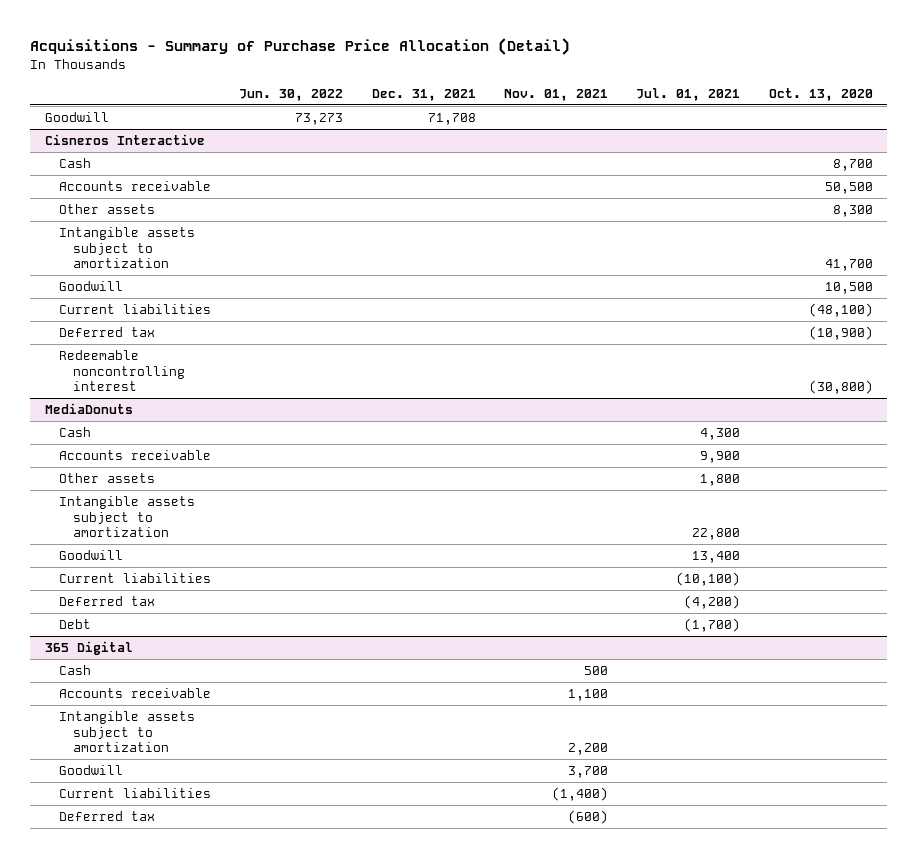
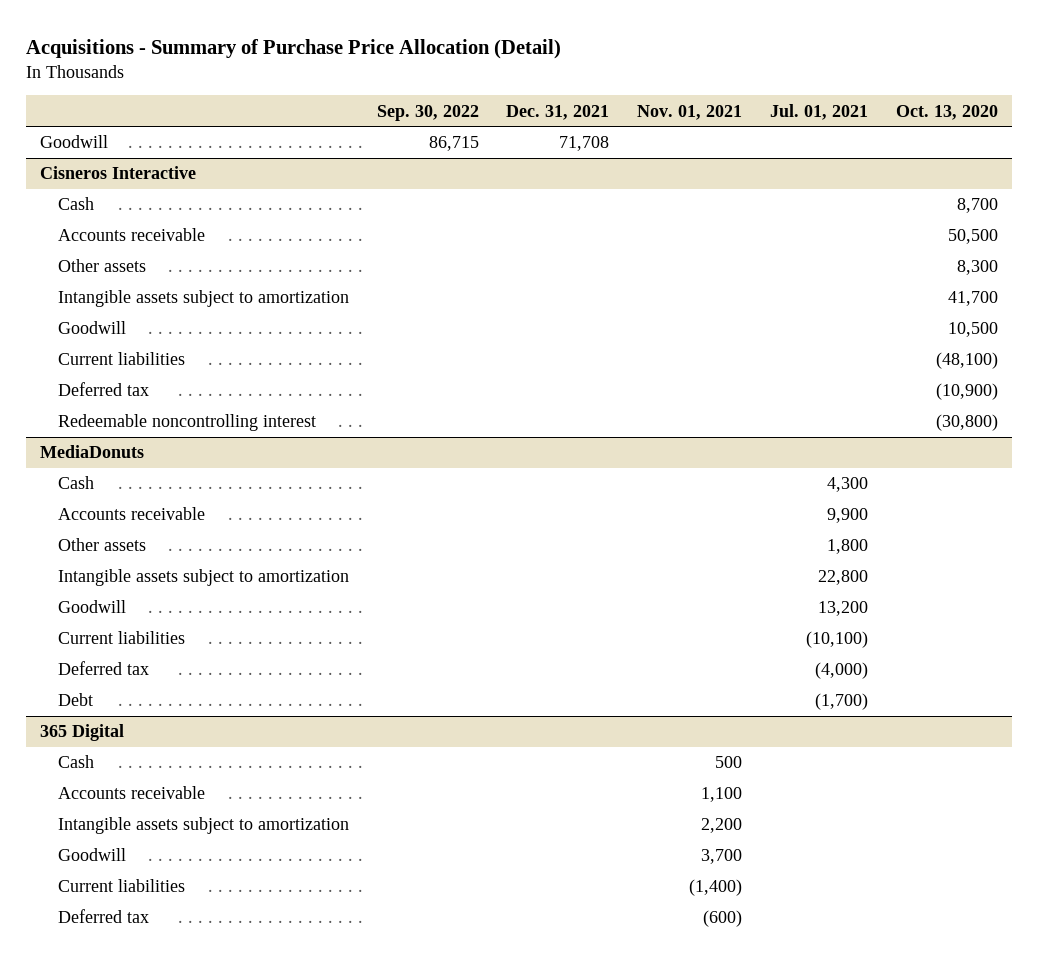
- | Jun. 30, 2022 | Dec. 31, 2021 | Nov. 01, 2021 | Jul. 01, 2021 | Oct. 13, 2020
+ | Sep. 30, 2022 | Dec. 31, 2021 | Nov. 01, 2021 | Jul. 01, 2021 | Oct. 13, 2020
@ MediaDonuts
- Goodwill | | | | 13,400 |
+ Goodwill | | | | 13,200 |
- Deferred tax | | | | (4,200) |
+ Deferred tax | | | | (4,000) |

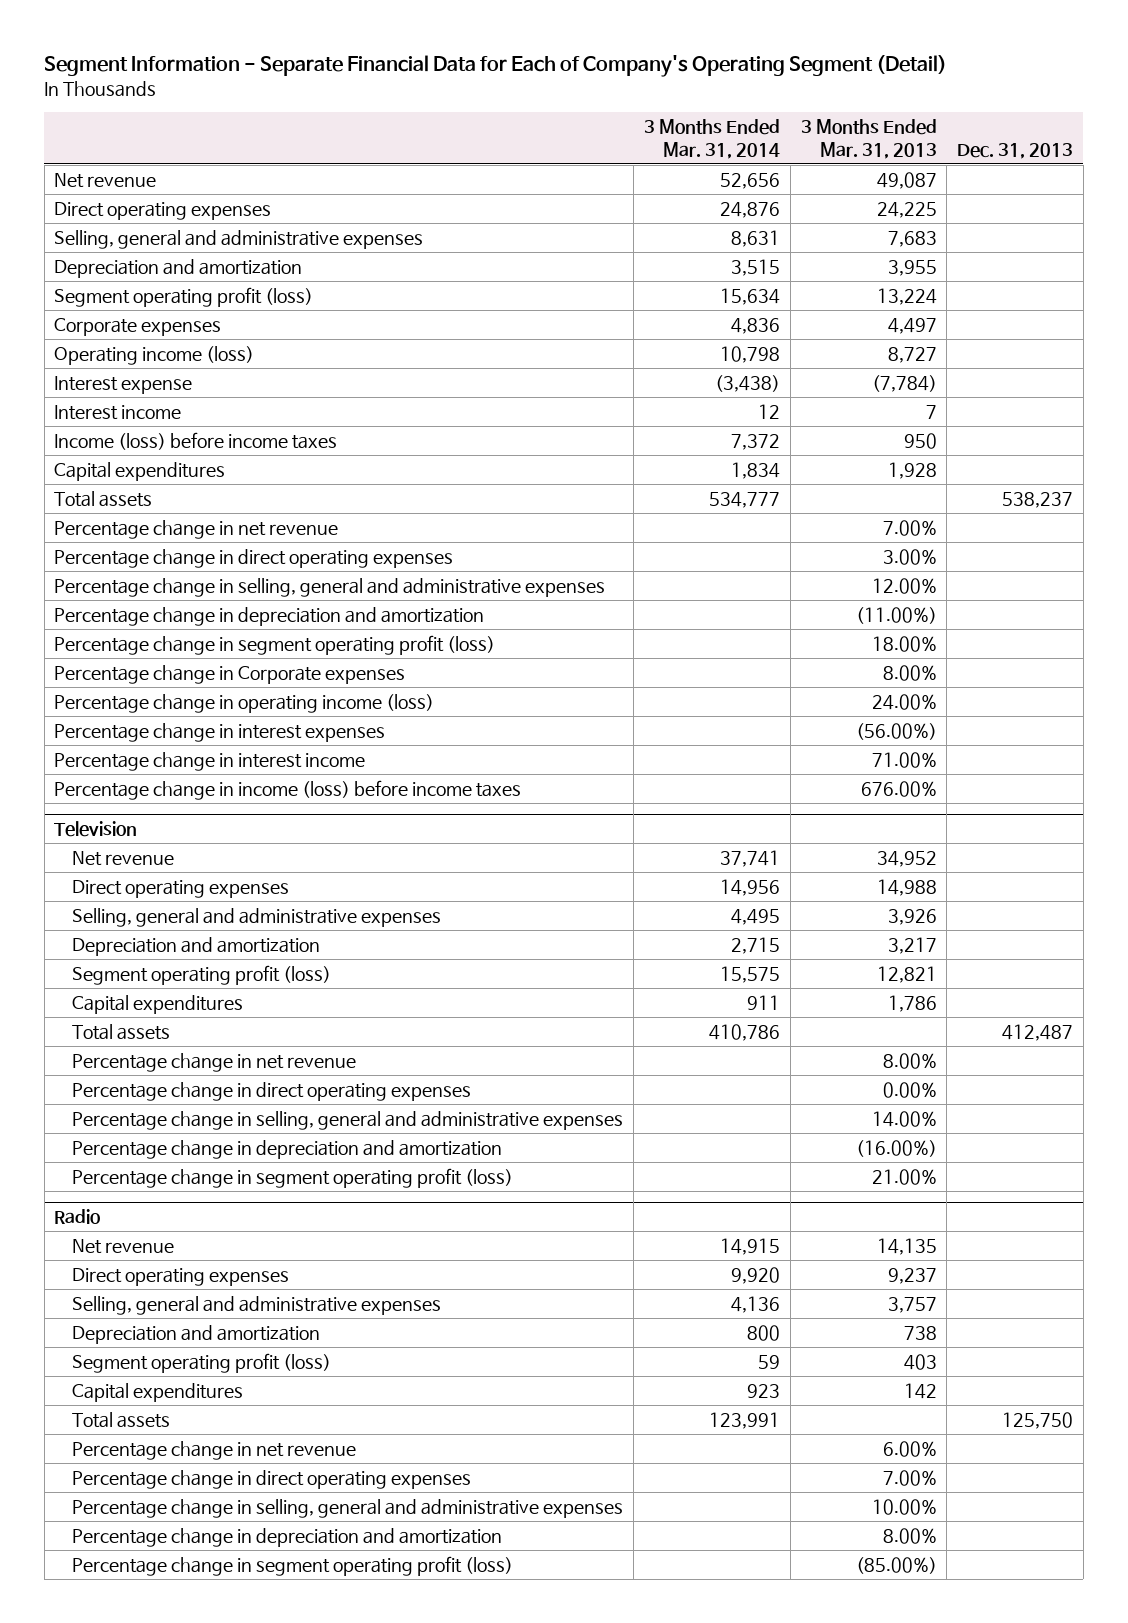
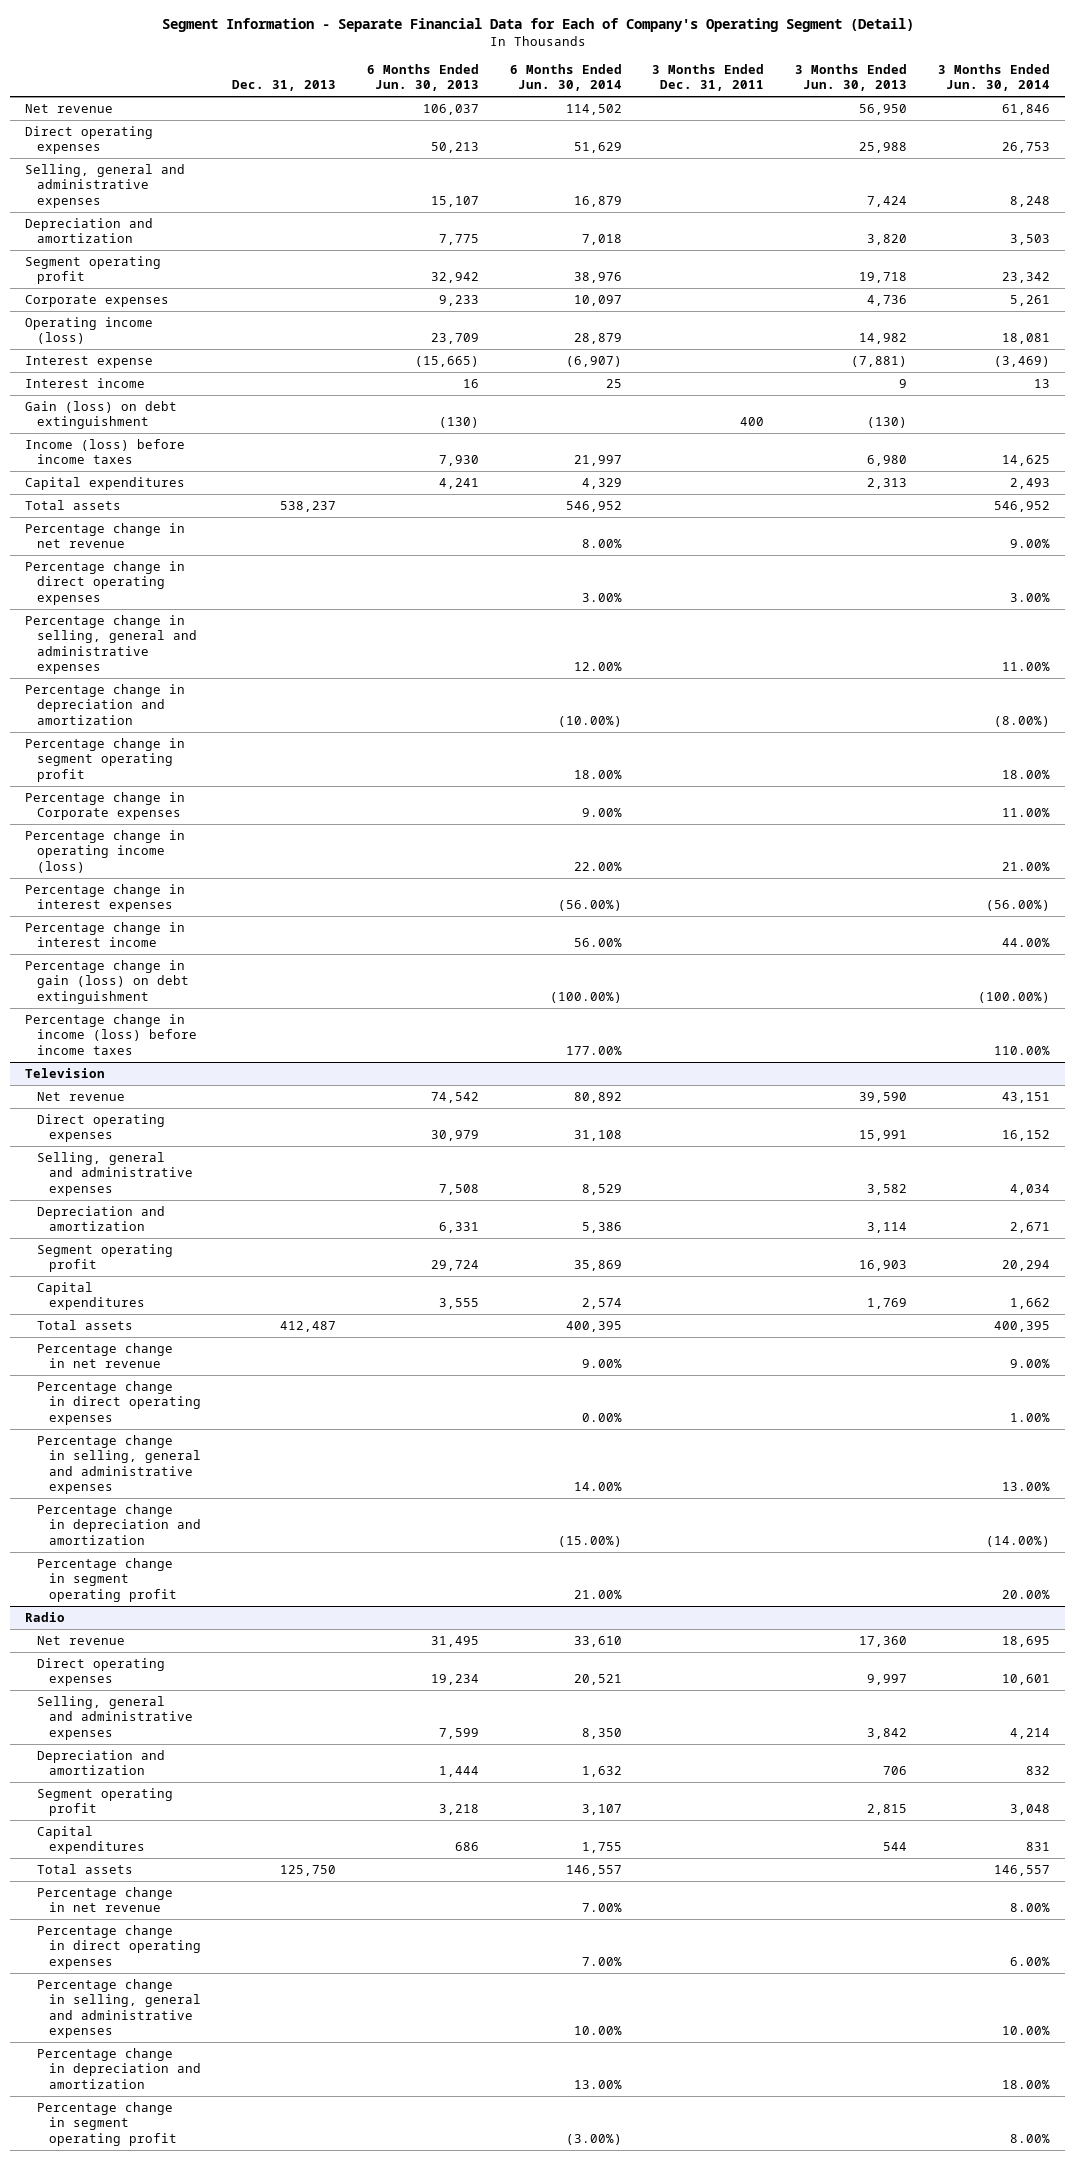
- | 3 Months Ended Mar. 31, 2014 | 3 Months Ended Mar. 31, 2013 | Dec. 31, 2013
+ | Dec. 31, 2013 | 6 Months Ended Jun. 30, 2013 | 6 Months Ended Jun. 30, 2014 | 3 Months Ended Dec. 31, 2011 | 3 Months Ended Jun. 30, 2013 | 3 Months Ended Jun. 30, 2014
- Segment operating profit (loss) | 15,634 | 13,224 |
+ Segment operating profit | | 32,942 | 38,976 | | 19,718 | 23,342
+ Gain (loss) on debt extinguishment | | (130) | | 400 | (130) |
- Percentage change in segment operating profit (loss) | | 18.00% |
+ Percentage change in segment operating profit | | | 18.00% | | | 18.00%
+ Percentage change in gain (loss) on debt extinguishment | | | (100.00%) | | | (100.00%)
@ Television
- Segment operating profit (loss) | 15,575 | 12,821 |
+ Segment operating profit | | 29,724 | 35,869 | | 16,903 | 20,294
- Percentage change in segment operating profit (loss) | | 21.00% |
+ Percentage change in segment operating profit | | | 21.00% | | | 20.00%
@ Radio
- Segment operating profit (loss) | 59 | 403 |
+ Segment operating profit | | 3,218 | 3,107 | | 2,815 | 3,048
- Percentage change in segment operating profit (loss) | | (85.00%) |
+ Percentage change in segment operating profit | | | (3.00%) | | | 8.00%

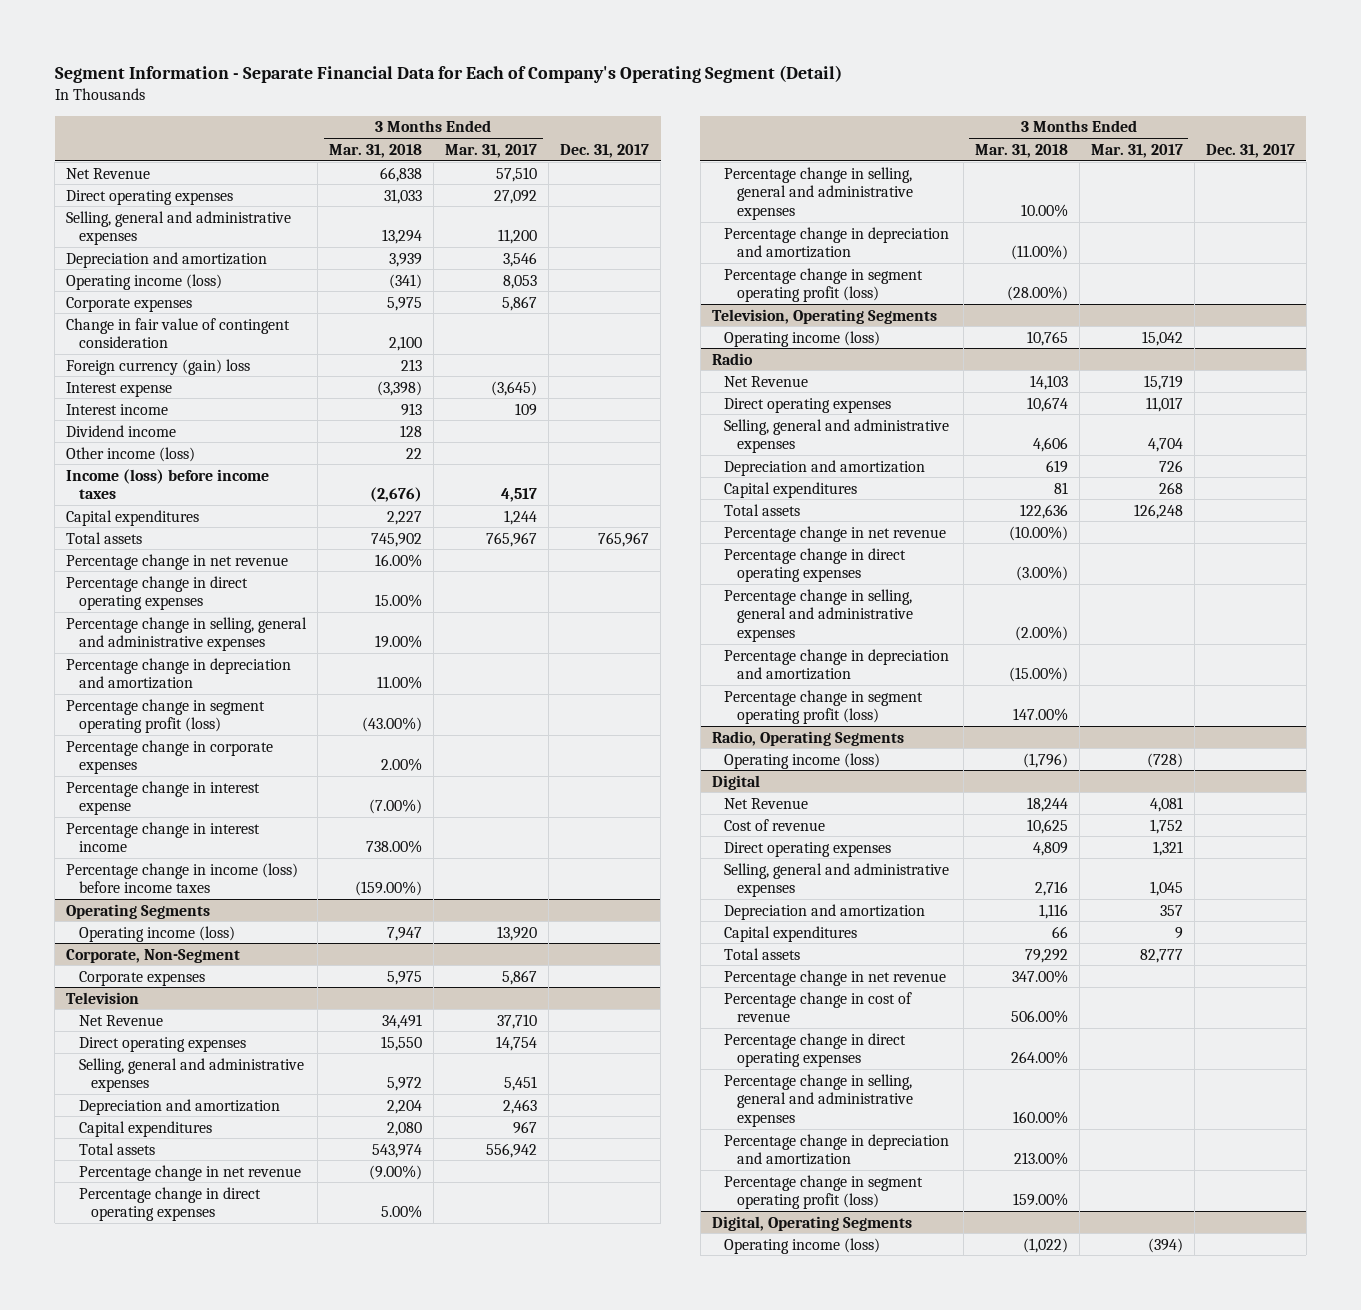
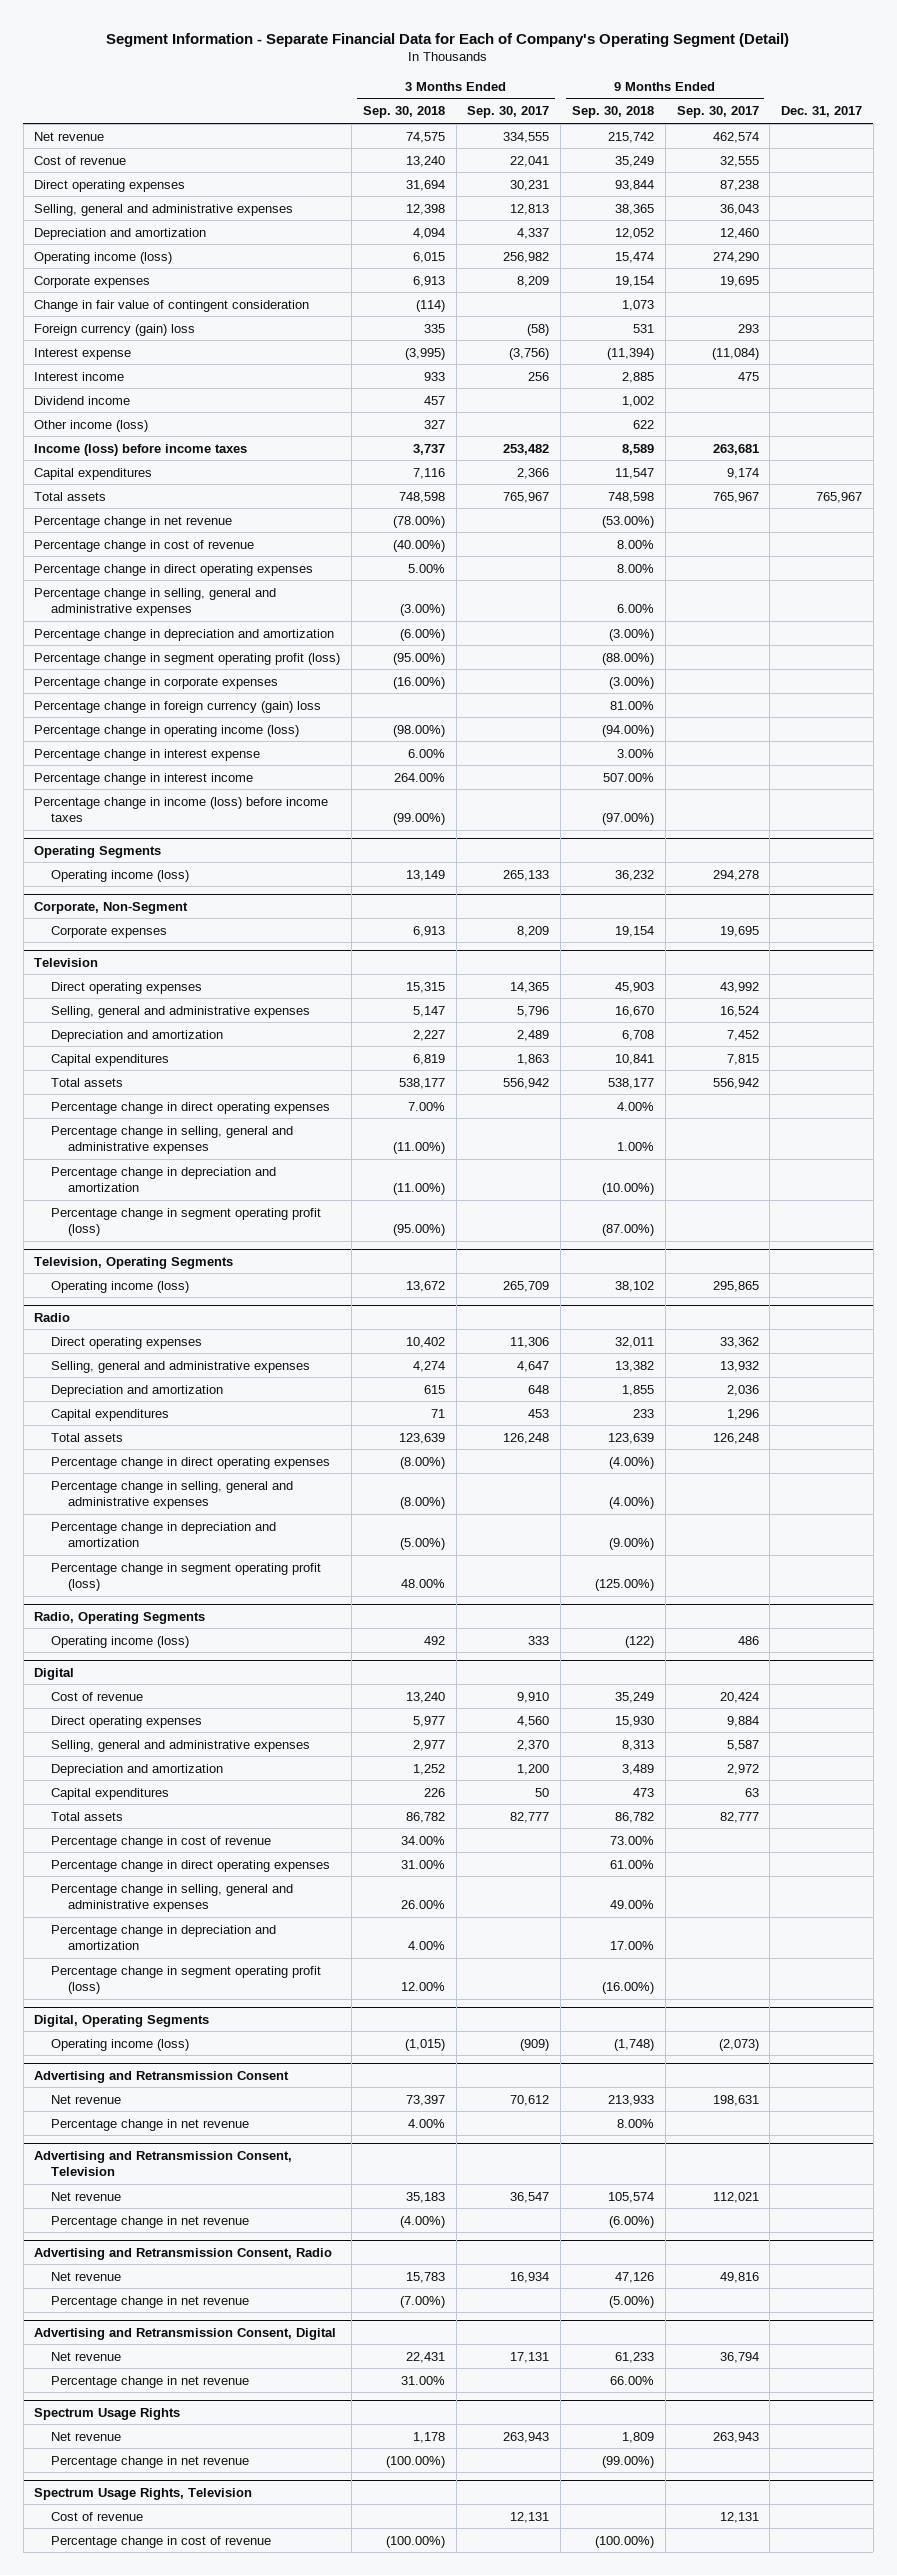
- | 3 Months Ended Mar. 31, 2018 | 3 Months Ended Mar. 31, 2017 | Dec. 31, 2017
+ | 3 Months Ended Sep. 30, 2018 | 3 Months Ended Sep. 30, 2017 | 9 Months Ended Sep. 30, 2018 | 9 Months Ended Sep. 30, 2017 | Dec. 31, 2017
- Net Revenue | 66,838 | 57,510 |
+ Net revenue | 74,575 | 334,555 | 215,742 | 462,574 |
+ Cost of revenue | 13,240 | 22,041 | 35,249 | 32,555 |
+ Percentage change in cost of revenue | (40.00%) | | 8.00% | |
+ Percentage change in foreign currency (gain) loss | | | 81.00% | |
+ Percentage change in operating income (loss) | (98.00%) | | (94.00%) | |
@ Television
- Net Revenue | 34,491 | 37,710 |
- Percentage change in net revenue | (9.00%) | |
@ Radio
- Net Revenue | 14,103 | 15,719 |
- Percentage change in net revenue | (10.00%) | |
@ Digital
- Net Revenue | 18,244 | 4,081 |
- Percentage change in net revenue | 347.00% | |
+ Advertising and Retransmission Consent
+ Net revenue | 73,397 | 70,612 | 213,933 | 198,631 |
+ Percentage change in net revenue | 4.00% | | 8.00% | |
+ Advertising and Retransmission Consent, Television
+ Net revenue | 35,183 | 36,547 | 105,574 | 112,021 |
+ Percentage change in net revenue | (4.00%) | | (6.00%) | |
+ Advertising and Retransmission Consent, Radio
+ Net revenue | 15,783 | 16,934 | 47,126 | 49,816 |
+ Percentage change in net revenue | (7.00%) | | (5.00%) | |
+ Advertising and Retransmission Consent, Digital
+ Net revenue | 22,431 | 17,131 | 61,233 | 36,794 |
+ Percentage change in net revenue | 31.00% | | 66.00% | |
+ Spectrum Usage Rights
+ Net revenue | 1,178 | 263,943 | 1,809 | 263,943 |
+ Percentage change in net revenue | (100.00%) | | (99.00%) | |
+ Spectrum Usage Rights, Television
+ Cost of revenue | | 12,131 | | 12,131 |
+ Percentage change in cost of revenue | (100.00%) | | (100.00%) | |

